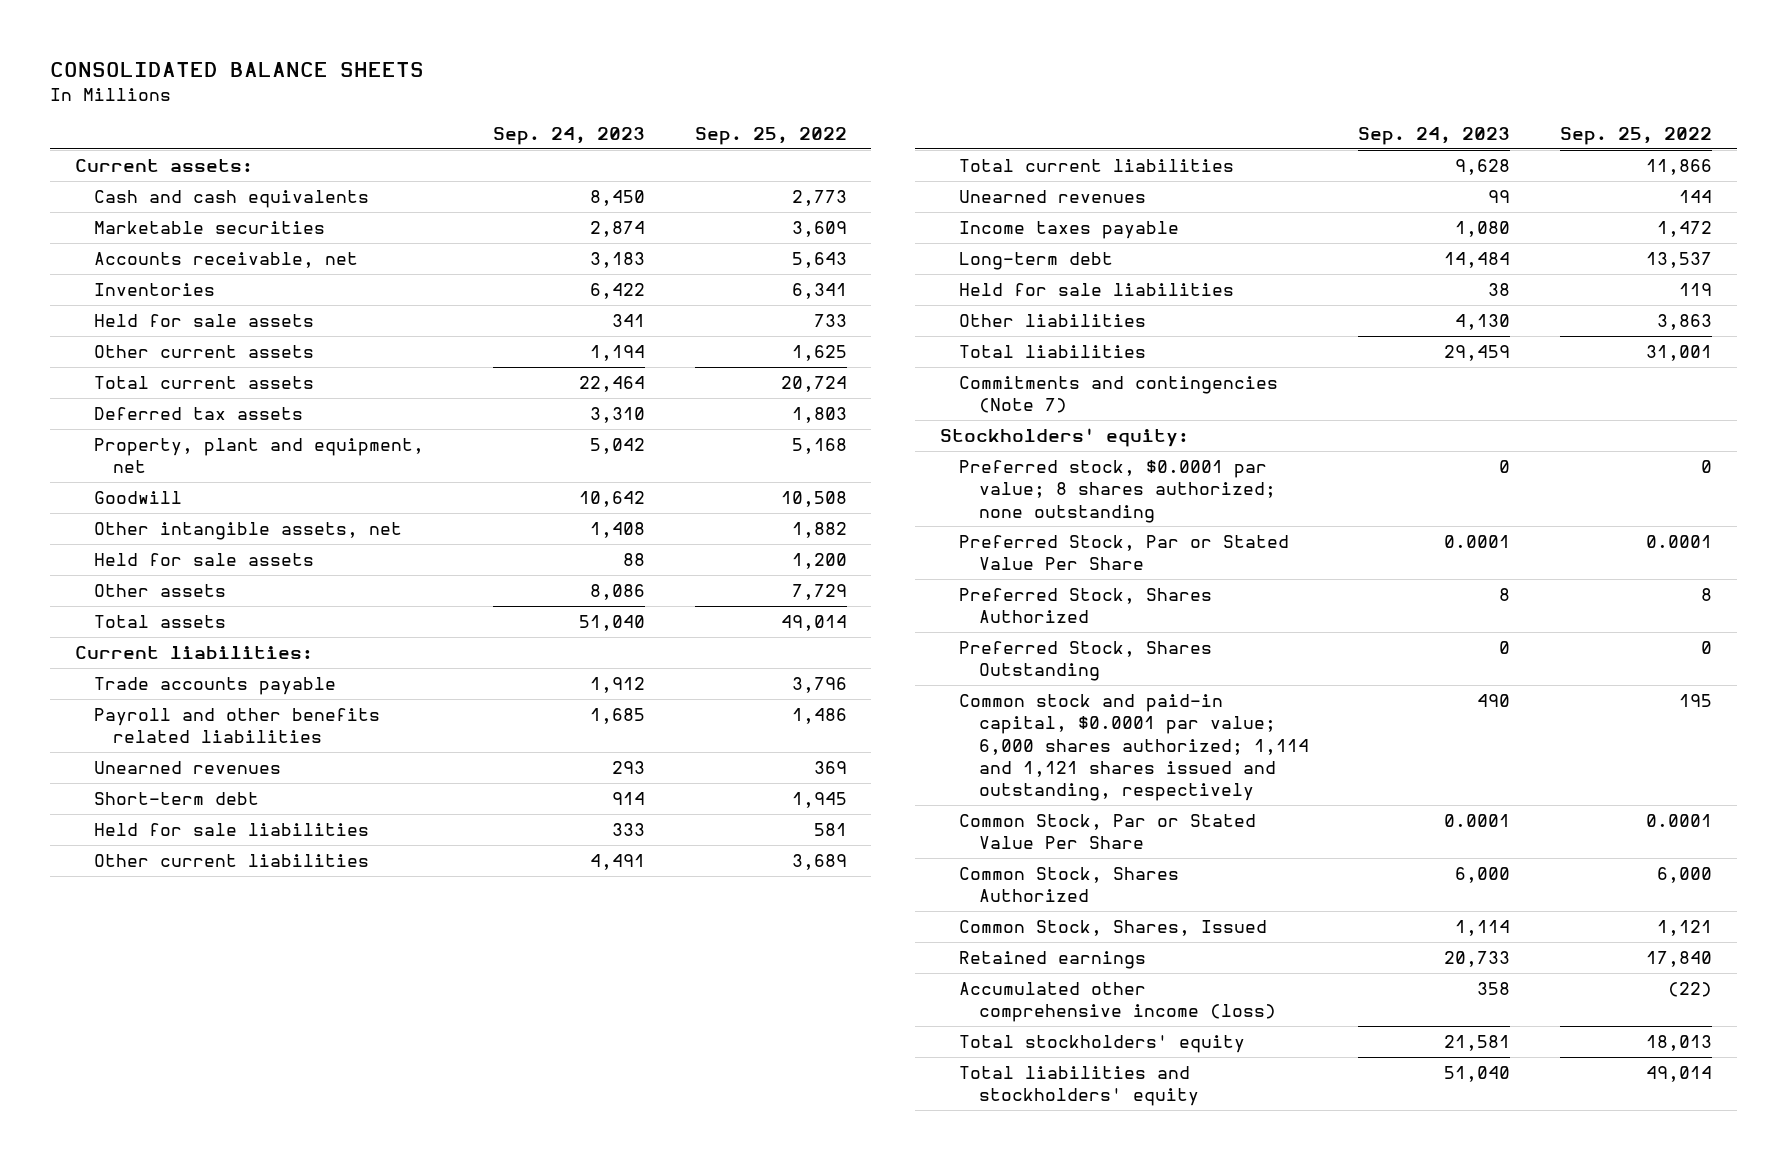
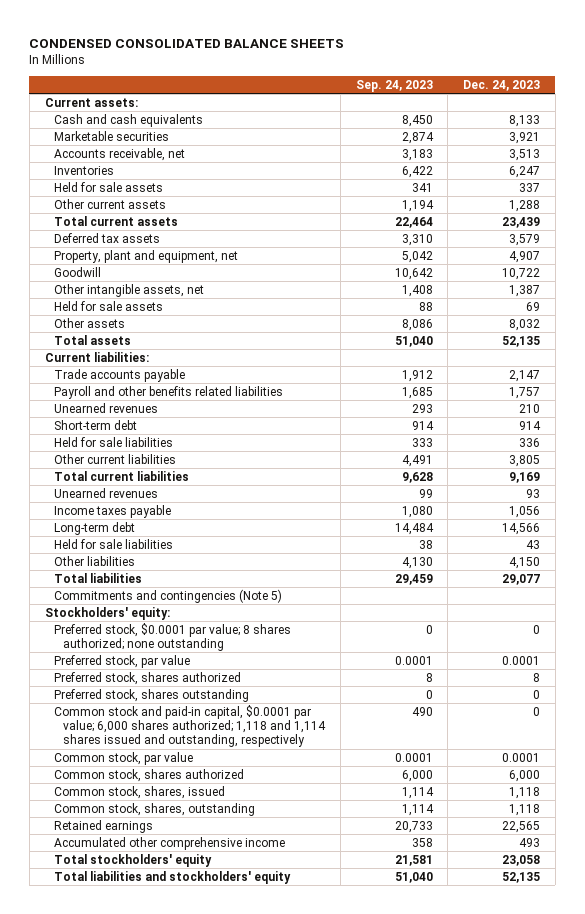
- CONSOLIDATED BALANCE SHEETS
+ CONDENSED CONSOLIDATED BALANCE SHEETS
- | Sep. 24, 2023 | Sep. 25, 2022
+ | Sep. 24, 2023 | Dec. 24, 2023
- Commitments and contingencies (Note 7)
+ Commitments and contingencies (Note 5)
- Preferred Stock, Par or Stated Value Per Share | 0.0001 | 0.0001
- Preferred Stock, Shares Authorized | 8 | 8
- Preferred Stock, Shares Outstanding | 0 | 0
- Common stock and paid-in capital, $0.0001 par value; 6,000 shares authorized; 1,114 and 1,121 shares issued and outstanding, respectively | 490 | 195
- Common Stock, Par or Stated Value Per Share | 0.0001 | 0.0001
- Common Stock, Shares Authorized | 6,000 | 6,000
- Common Stock, Shares, Issued | 1,114 | 1,121
+ Preferred stock, par value | 0.0001 | 0.0001
+ Preferred stock, shares authorized | 8 | 8
+ Preferred stock, shares outstanding | 0 | 0
+ Common stock and paid-in capital, $0.0001 par value; 6,000 shares authorized; 1,118 and 1,114 shares issued and outstanding, respectively | 490 | 0
+ Common stock, par value | 0.0001 | 0.0001
+ Common stock, shares authorized | 6,000 | 6,000
+ Common stock, shares, issued | 1,114 | 1,118
+ Common stock, shares, outstanding | 1,114 | 1,118
- Accumulated other comprehensive income (loss) | 358 | (22)
+ Accumulated other comprehensive income | 358 | 493

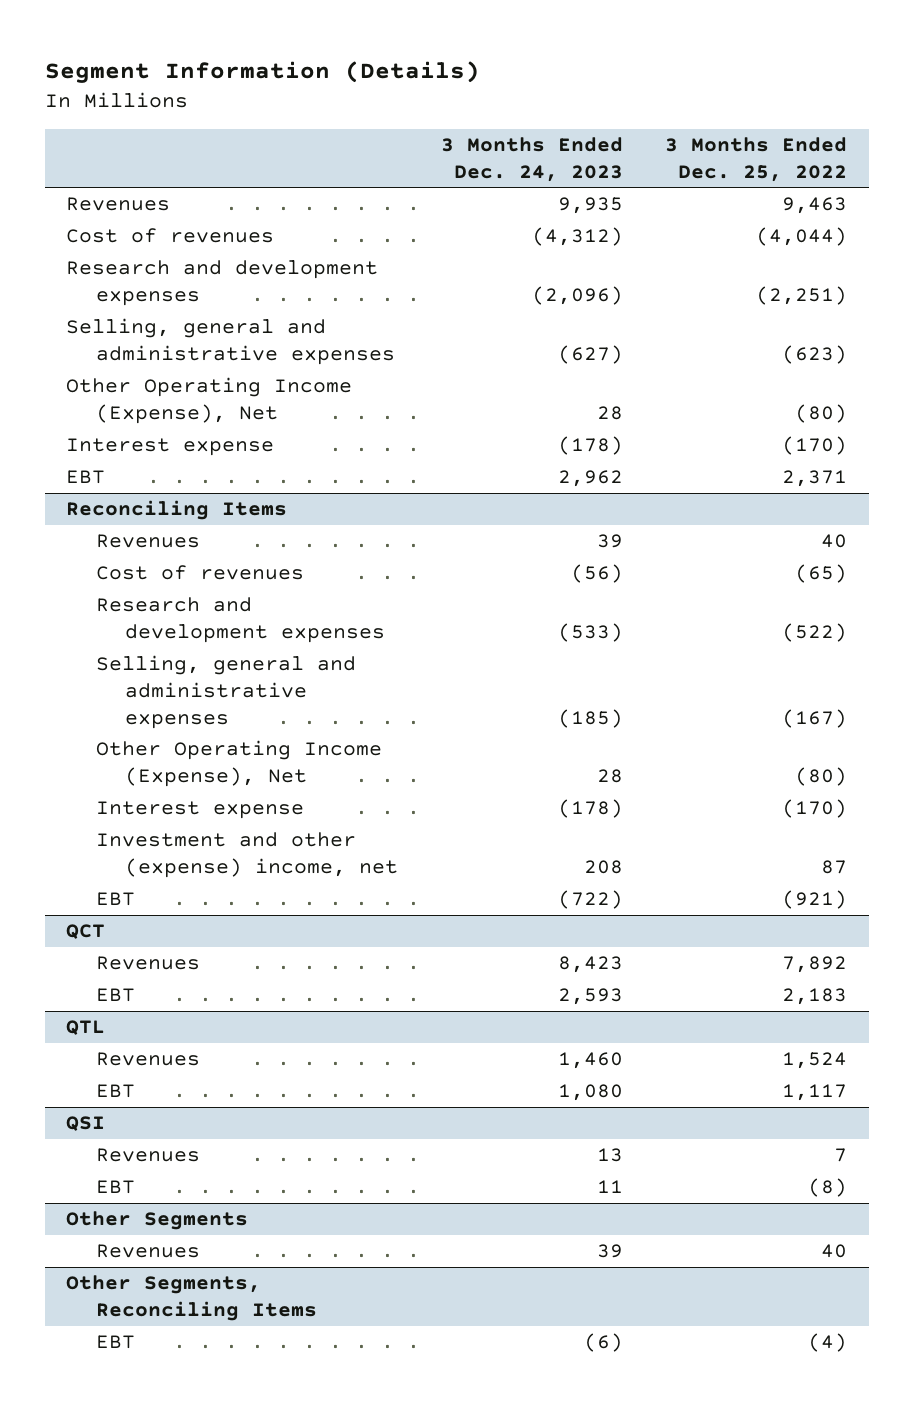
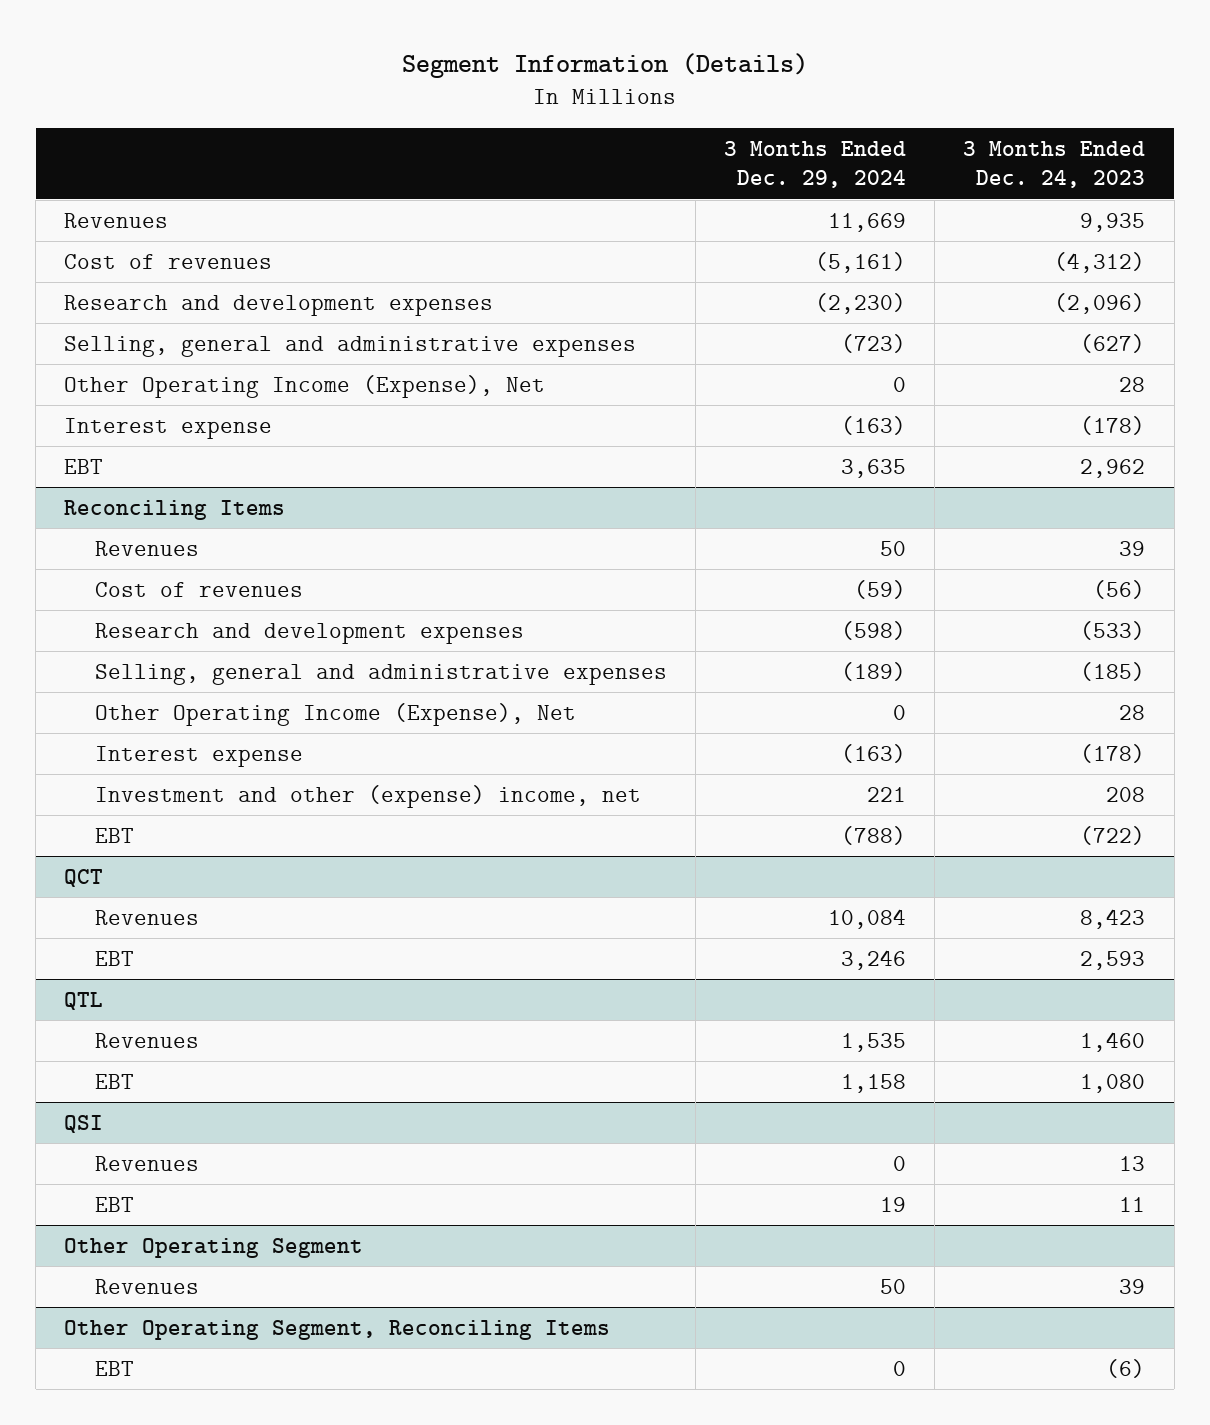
- | 3 Months Ended Dec. 24, 2023 | 3 Months Ended Dec. 25, 2022
+ | 3 Months Ended Dec. 29, 2024 | 3 Months Ended Dec. 24, 2023
- Other Segments
+ Other Operating Segment
- Other Segments, Reconciling Items
+ Other Operating Segment, Reconciling Items

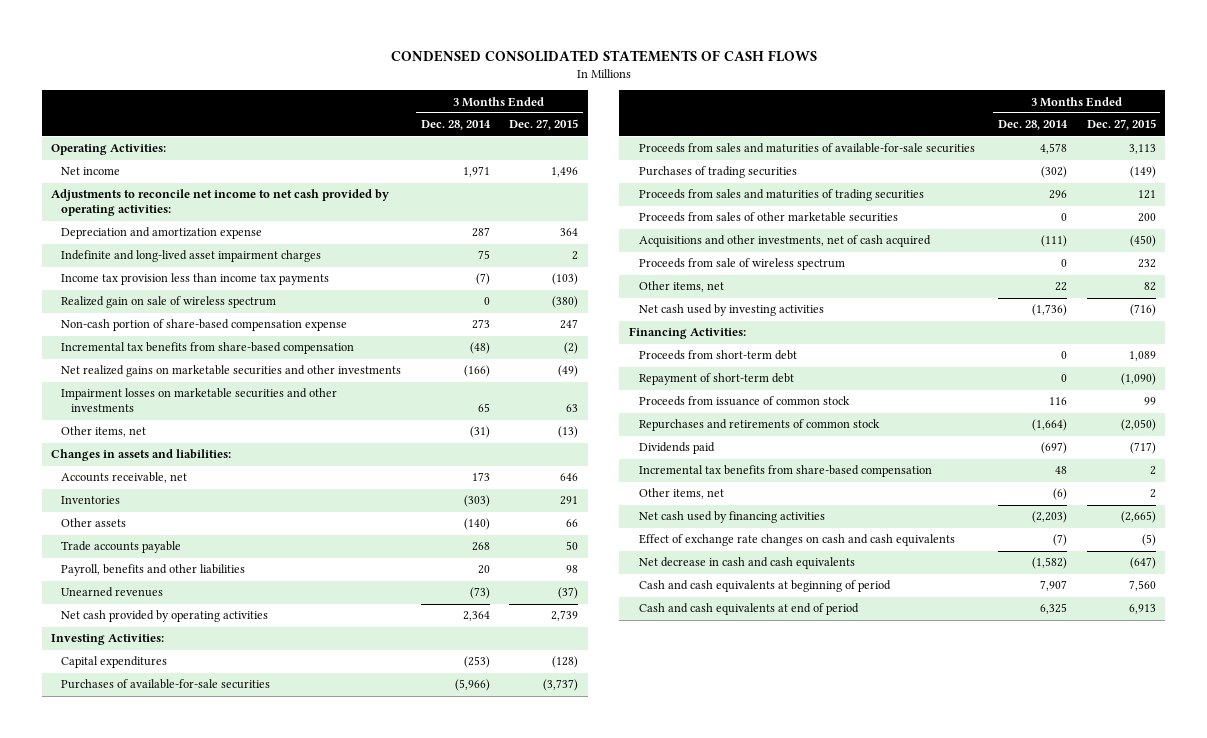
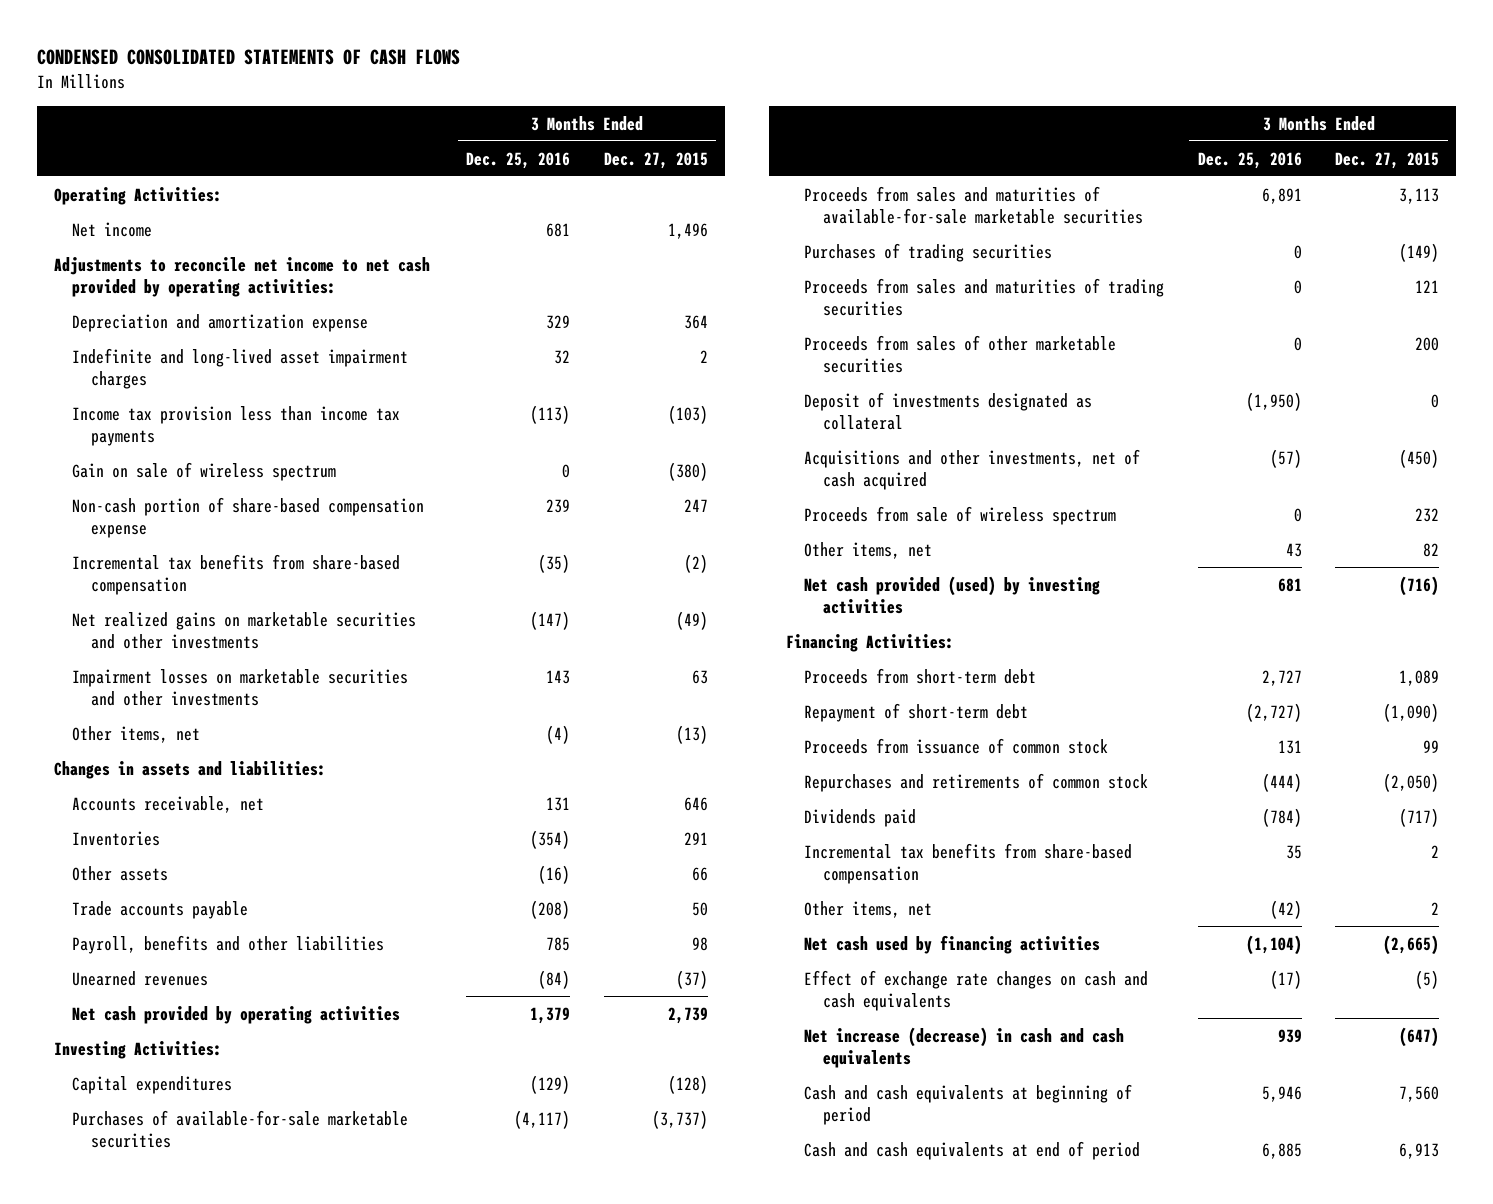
- | 3 Months Ended Dec. 28, 2014 | 3 Months Ended Dec. 27, 2015
+ | 3 Months Ended Dec. 25, 2016 | 3 Months Ended Dec. 27, 2015
- Realized gain on sale of wireless spectrum | 0 | (380)
+ Gain on sale of wireless spectrum | 0 | (380)
- Purchases of available-for-sale securities | (5,966) | (3,737)
- Proceeds from sales and maturities of available-for-sale securities | 4,578 | 3,113
+ Purchases of available-for-sale marketable securities | (4,117) | (3,737)
+ Proceeds from sales and maturities of available-for-sale marketable securities | 6,891 | 3,113
+ Deposit of investments designated as collateral | (1,950) | 0
- Net cash used by investing activities | (1,736) | (716)
+ Net cash provided (used) by investing activities | 681 | (716)
- Net decrease in cash and cash equivalents | (1,582) | (647)
+ Net increase (decrease) in cash and cash equivalents | 939 | (647)

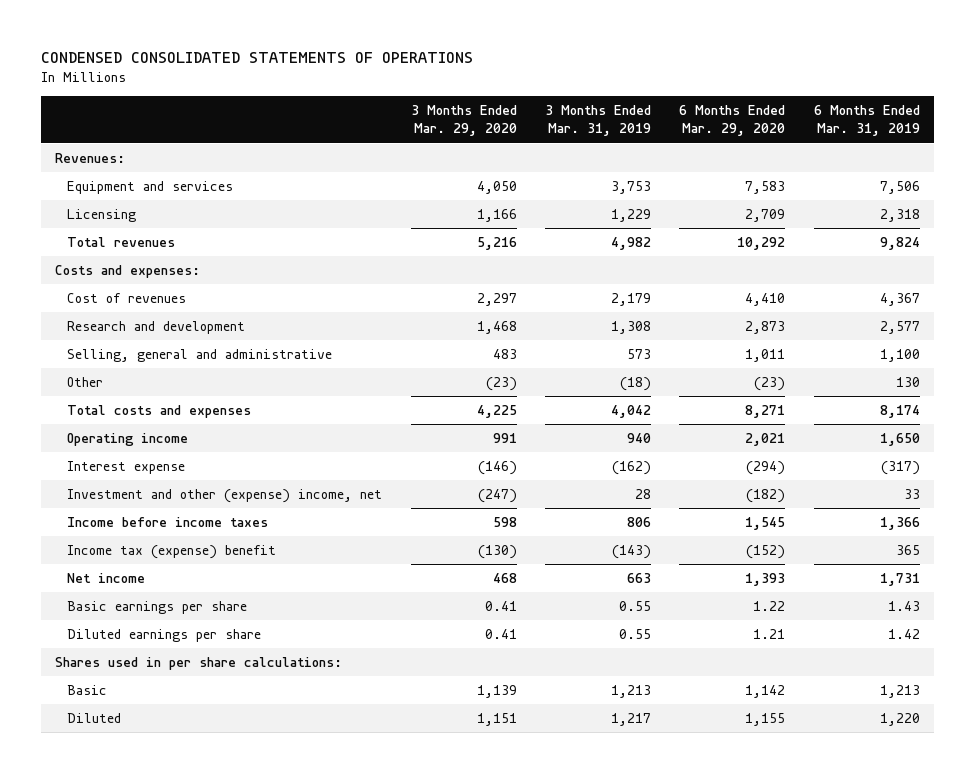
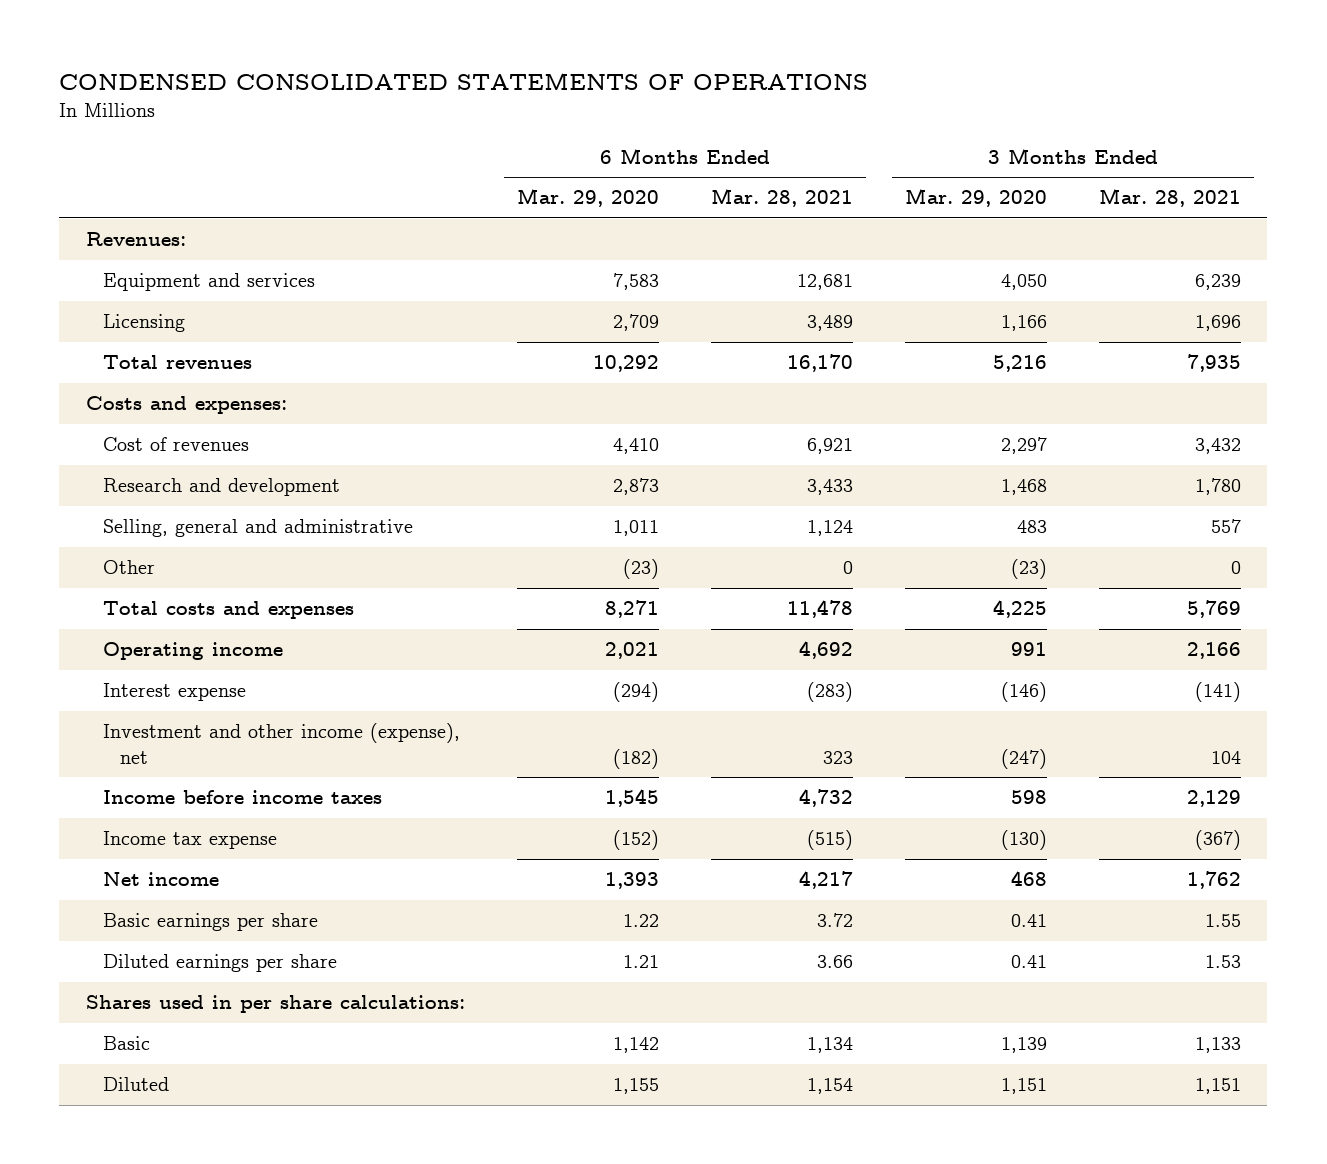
- | 3 Months Ended Mar. 29, 2020 | 3 Months Ended Mar. 31, 2019 | 6 Months Ended Mar. 29, 2020 | 6 Months Ended Mar. 31, 2019
+ | 6 Months Ended Mar. 29, 2020 | 6 Months Ended Mar. 28, 2021 | 3 Months Ended Mar. 29, 2020 | 3 Months Ended Mar. 28, 2021
- Investment and other (expense) income, net | (247) | 28 | (182) | 33
+ Investment and other income (expense), net | (182) | 323 | (247) | 104
- Income tax (expense) benefit | (130) | (143) | (152) | 365
+ Income tax expense | (152) | (515) | (130) | (367)

